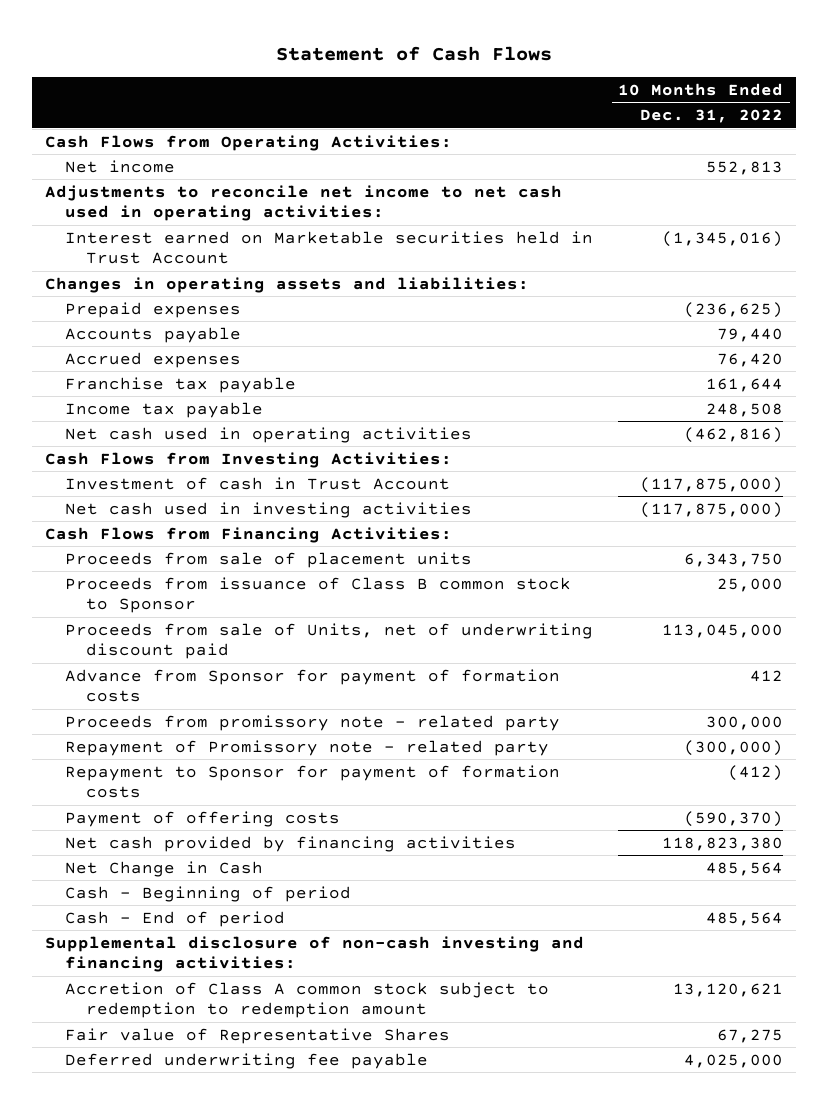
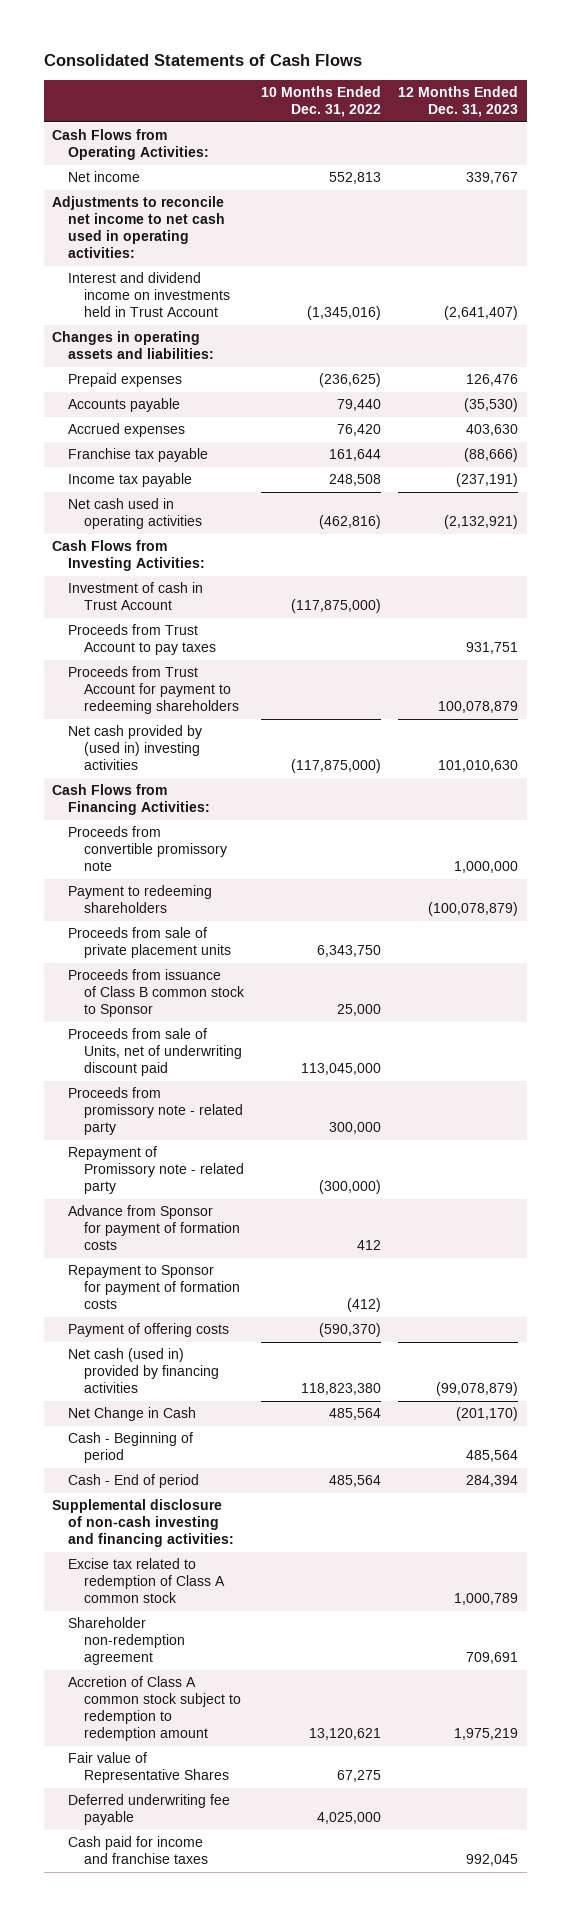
- Statement of Cash Flows
+ Consolidated Statements of Cash Flows
- | 10 Months Ended Dec. 31, 2022
+ | 10 Months Ended Dec. 31, 2022 | 12 Months Ended Dec. 31, 2023
- Interest earned on Marketable securities held in Trust Account | (1,345,016)
+ Interest and dividend income on investments held in Trust Account | (1,345,016) | (2,641,407)
- Net cash used in investing activities | (117,875,000)
+ Proceeds from Trust Account to pay taxes | | 931,751
+ Proceeds from Trust Account for payment to redeeming shareholders | | 100,078,879
+ Net cash provided by (used in) investing activities | (117,875,000) | 101,010,630
- Proceeds from sale of placement units | 6,343,750
+ Proceeds from convertible promissory note | | 1,000,000
+ Payment to redeeming shareholders | | (100,078,879)
+ Proceeds from sale of private placement units | 6,343,750 |
moved down: Advance from Sponsor for payment of formation costs | 412 |
- Net cash provided by financing activities | 118,823,380
+ Net cash (used in) provided by financing activities | 118,823,380 | (99,078,879)
+ Excise tax related to redemption of Class A common stock | | 1,000,789
+ Shareholder non-redemption agreement | | 709,691
+ Cash paid for income and franchise taxes | | 992,045

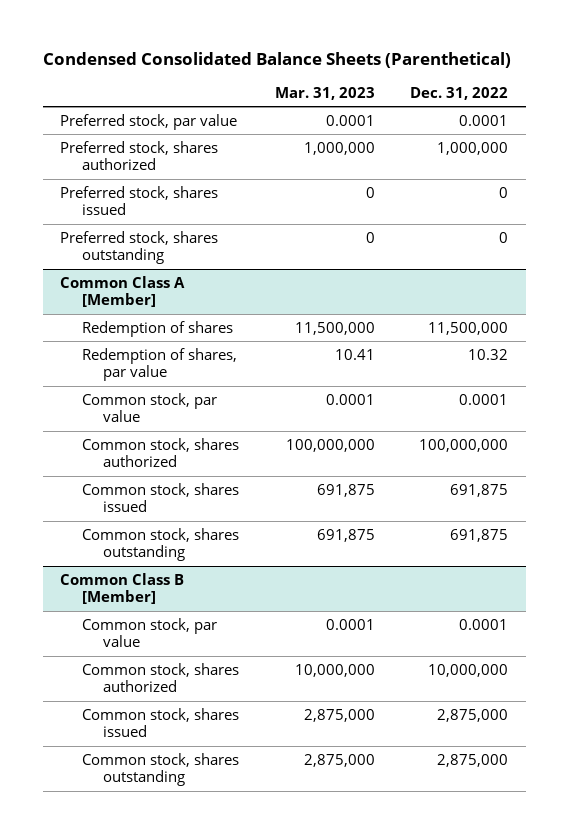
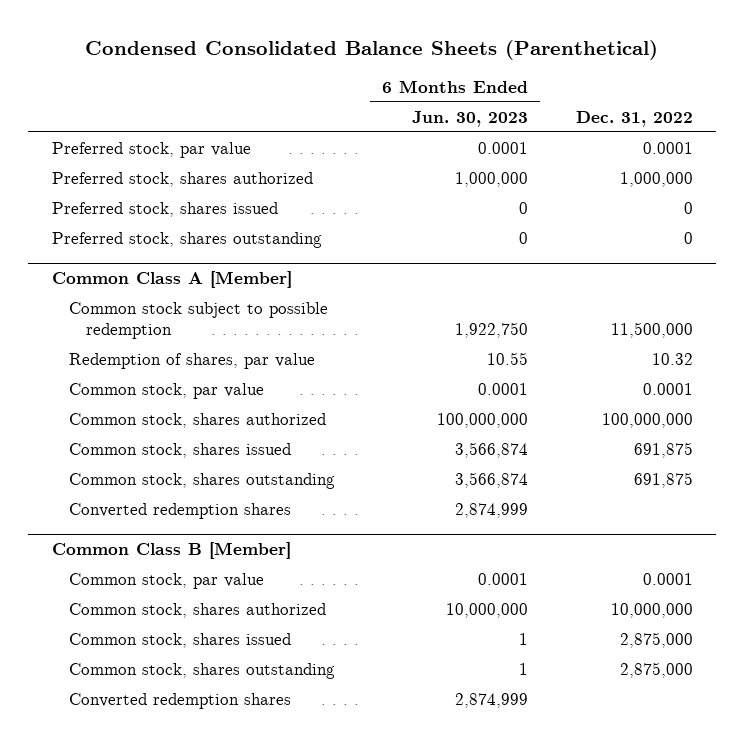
- | Mar. 31, 2023 | Dec. 31, 2022
+ | 6 Months Ended Jun. 30, 2023 | Dec. 31, 2022
@ Common Class A [Member]
- Redemption of shares | 11,500,000 | 11,500,000
+ Common stock subject to possible redemption | 1,922,750 | 11,500,000
+ Converted redemption shares | 2,874,999 |
@ Common Class B [Member]
+ Converted redemption shares | 2,874,999 |

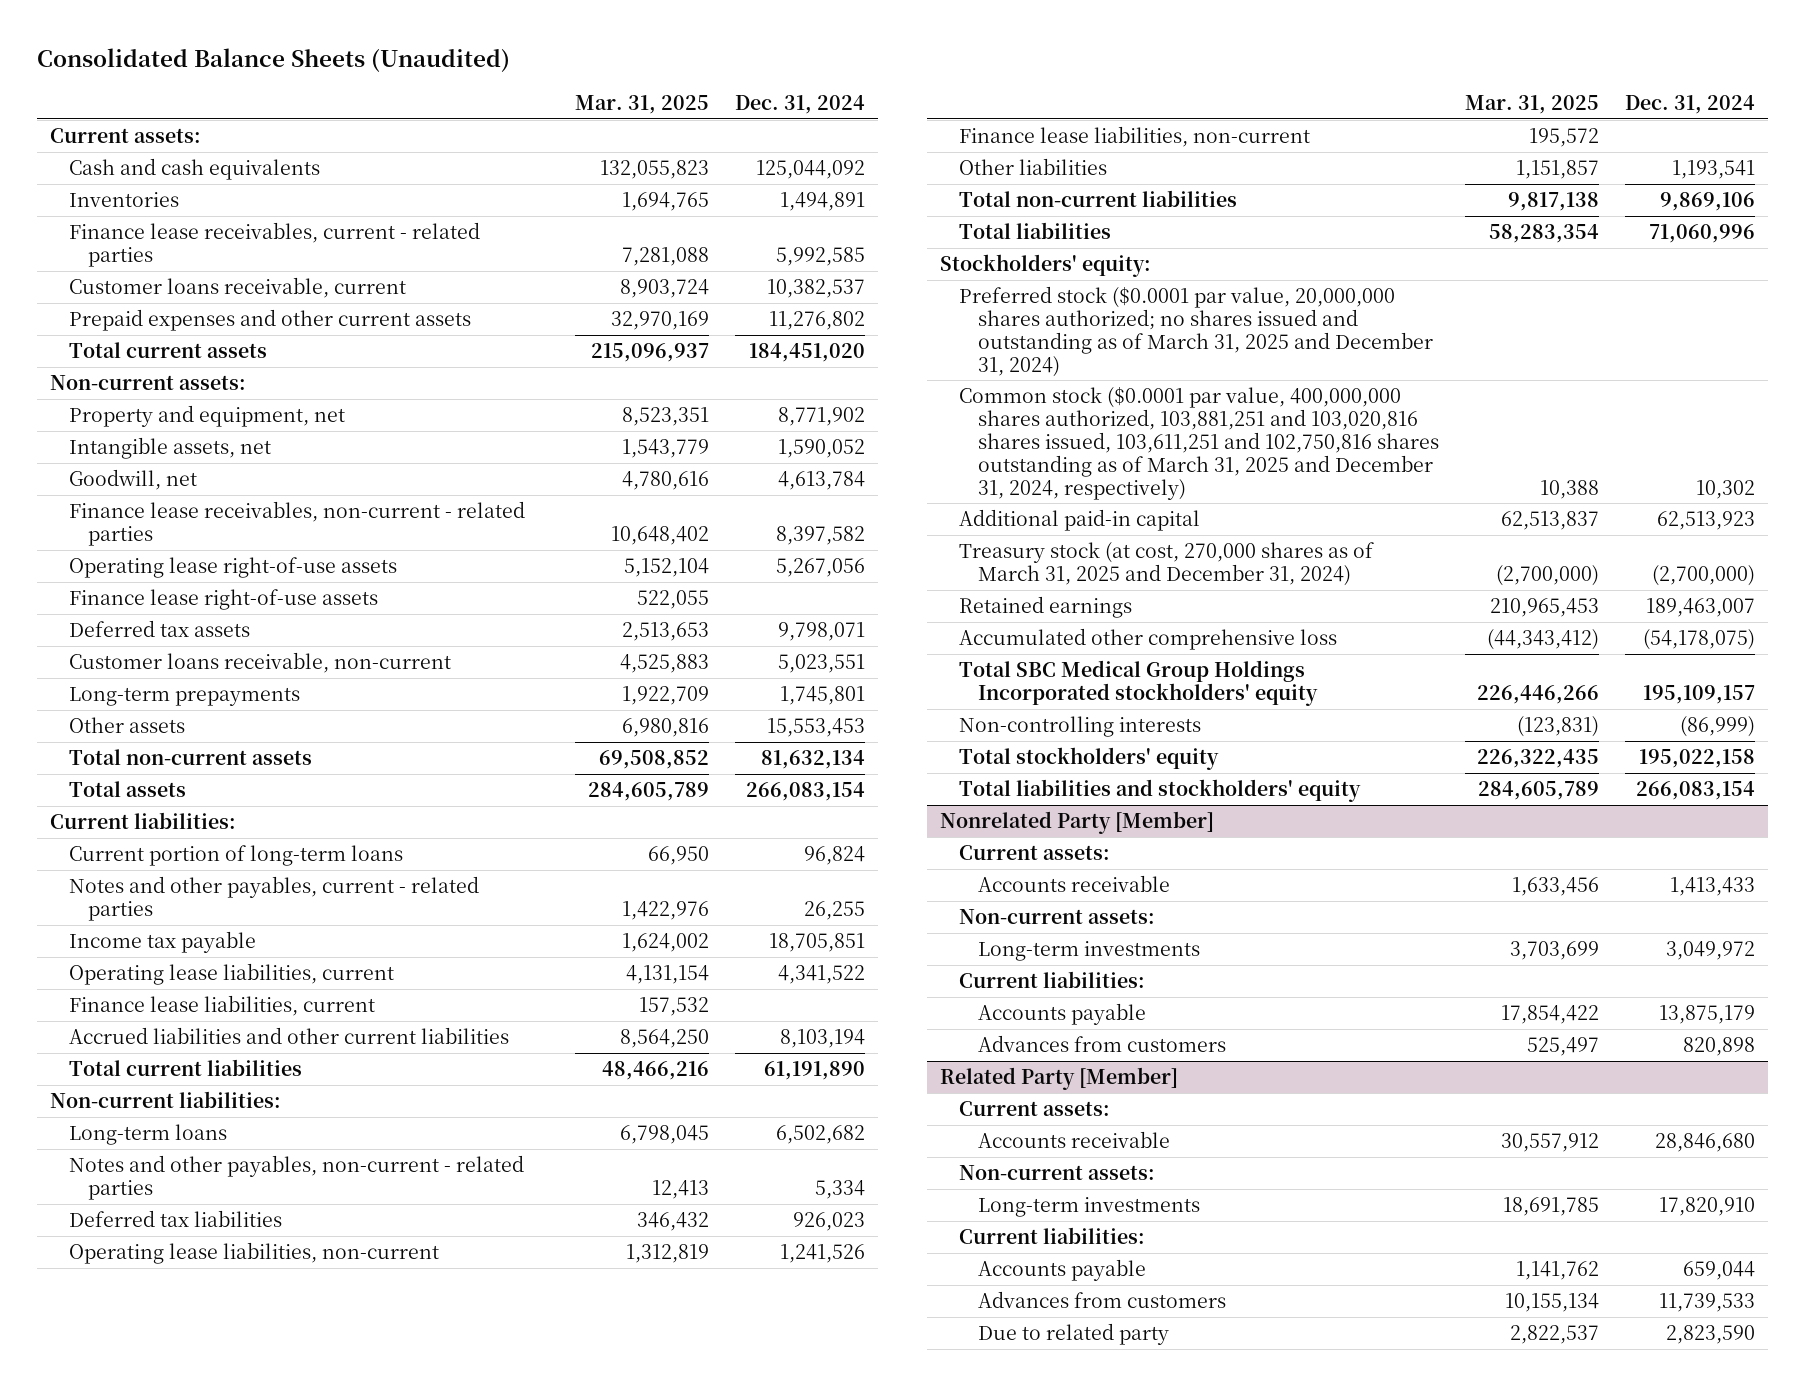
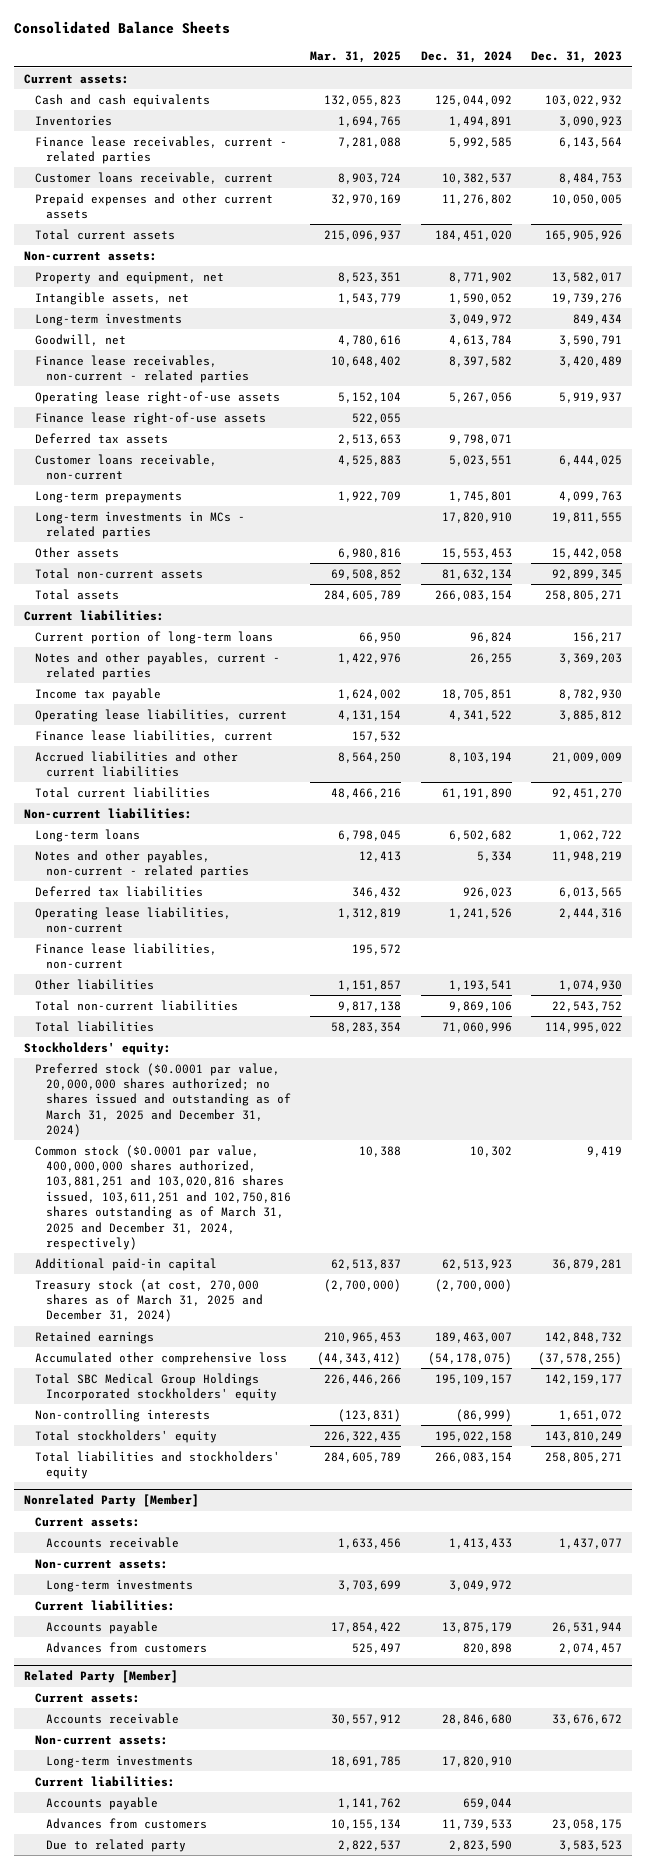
- Consolidated Balance Sheets (Unaudited)
+ Consolidated Balance Sheets
- | Mar. 31, 2025 | Dec. 31, 2024
+ | Mar. 31, 2025 | Dec. 31, 2024 | Dec. 31, 2023
+ Long-term investments | | 3,049,972 | 849,434
+ Long-term investments in MCs - related parties | | 17,820,910 | 19,811,555

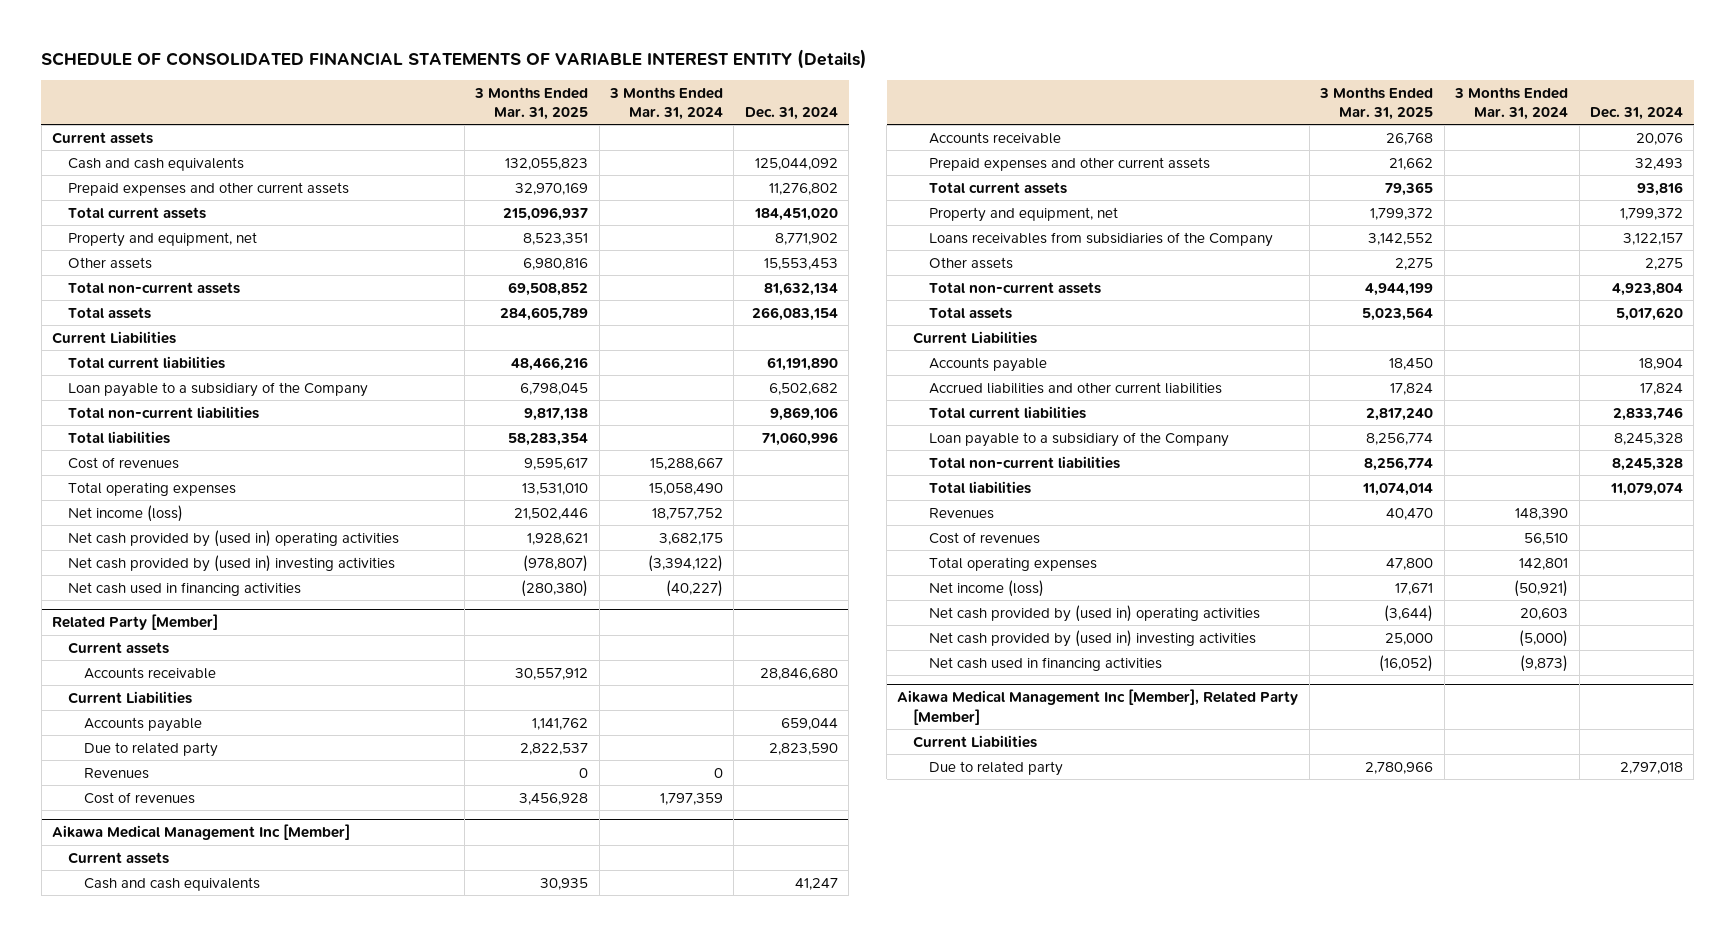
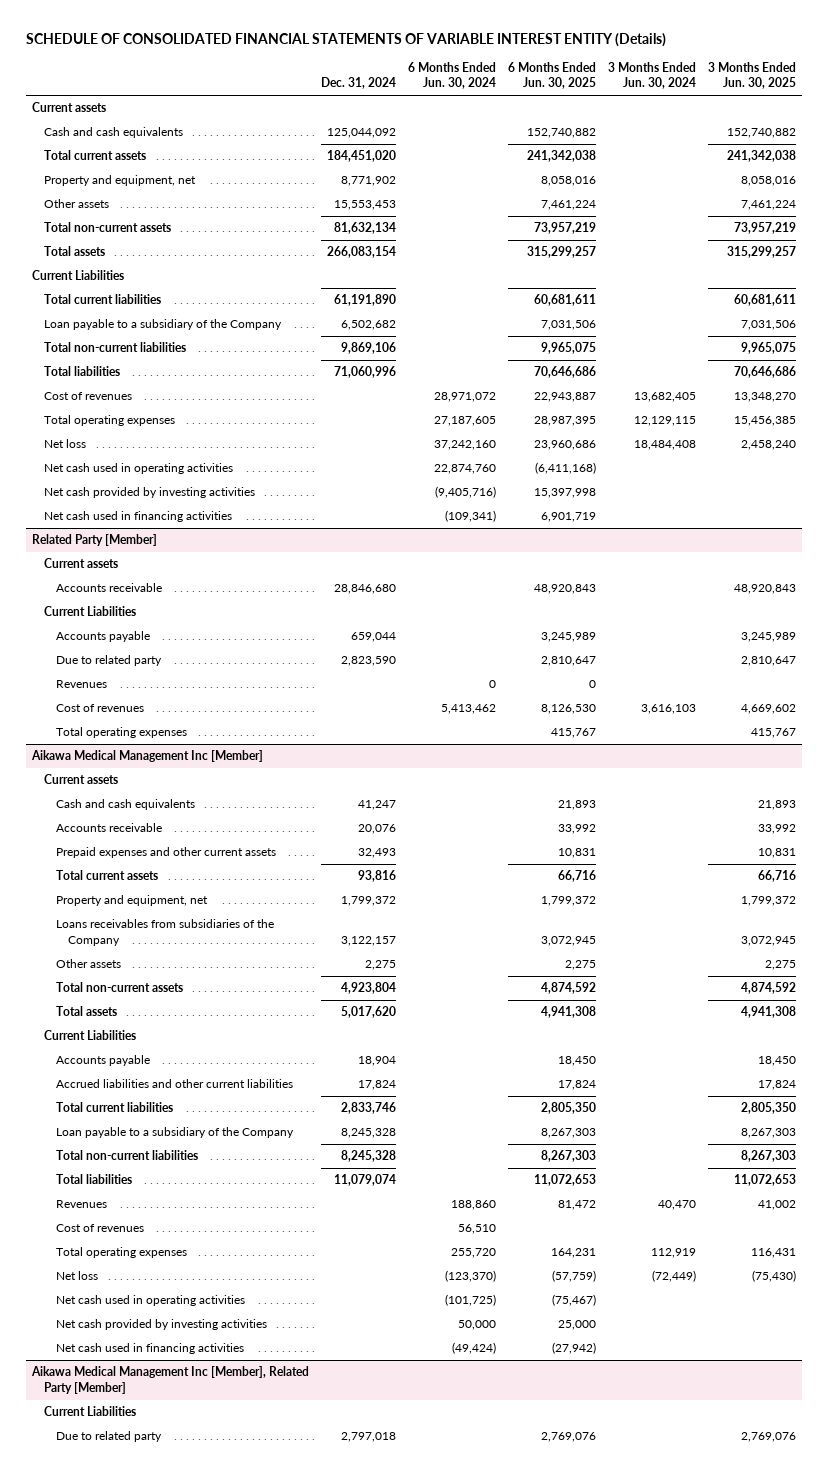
- | 3 Months Ended Mar. 31, 2025 | 3 Months Ended Mar. 31, 2024 | Dec. 31, 2024
+ | Dec. 31, 2024 | 6 Months Ended Jun. 30, 2024 | 6 Months Ended Jun. 30, 2025 | 3 Months Ended Jun. 30, 2024 | 3 Months Ended Jun. 30, 2025
- Prepaid expenses and other current assets | 32,970,169 | | 11,276,802
- Net income (loss) | 21,502,446 | 18,757,752 |
- Net cash provided by (used in) operating activities | 1,928,621 | 3,682,175 |
- Net cash provided by (used in) investing activities | (978,807) | (3,394,122) |
+ Net loss | | 37,242,160 | 23,960,686 | 18,484,408 | 2,458,240
+ Net cash used in operating activities | | 22,874,760 | (6,411,168) | |
+ Net cash provided by investing activities | | (9,405,716) | 15,397,998 | |
@ Related Party [Member]
+ Total operating expenses | | | 415,767 | | 415,767
@ Aikawa Medical Management Inc [Member]
- Net income (loss) | 17,671 | (50,921) |
- Net cash provided by (used in) operating activities | (3,644) | 20,603 |
- Net cash provided by (used in) investing activities | 25,000 | (5,000) |
+ Net loss | | (123,370) | (57,759) | (72,449) | (75,430)
+ Net cash used in operating activities | | (101,725) | (75,467) | |
+ Net cash provided by investing activities | | 50,000 | 25,000 | |

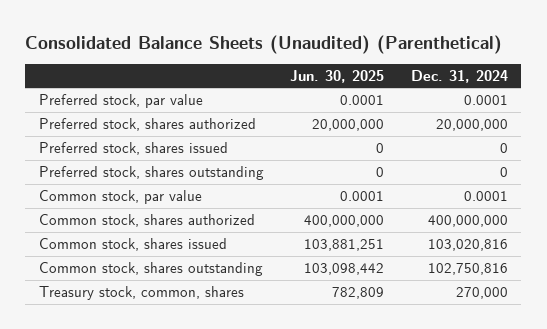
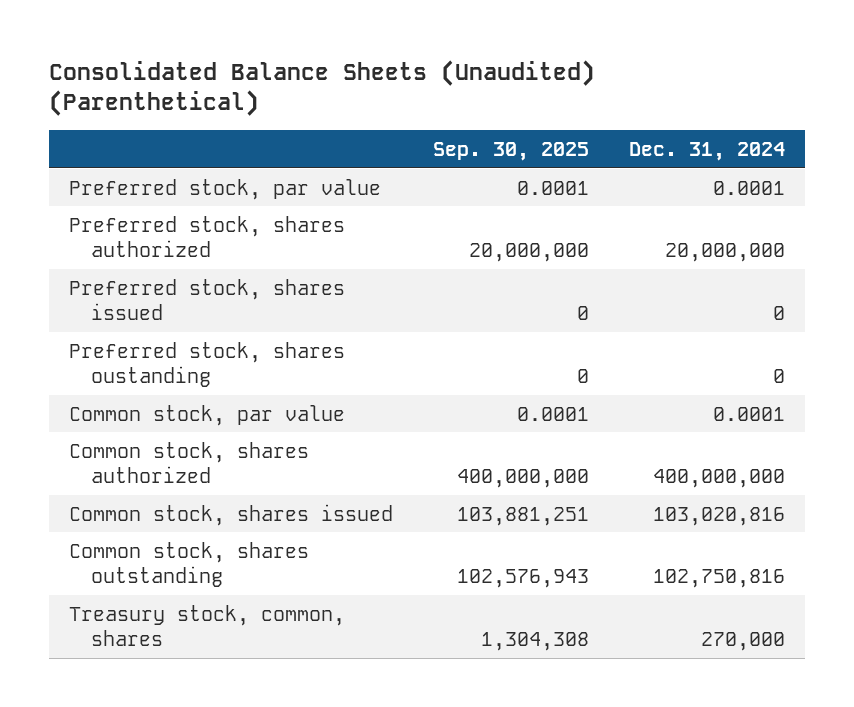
- | Jun. 30, 2025 | Dec. 31, 2024
+ | Sep. 30, 2025 | Dec. 31, 2024
- Preferred stock, shares outstanding | 0 | 0
+ Preferred stock, shares oustanding | 0 | 0

